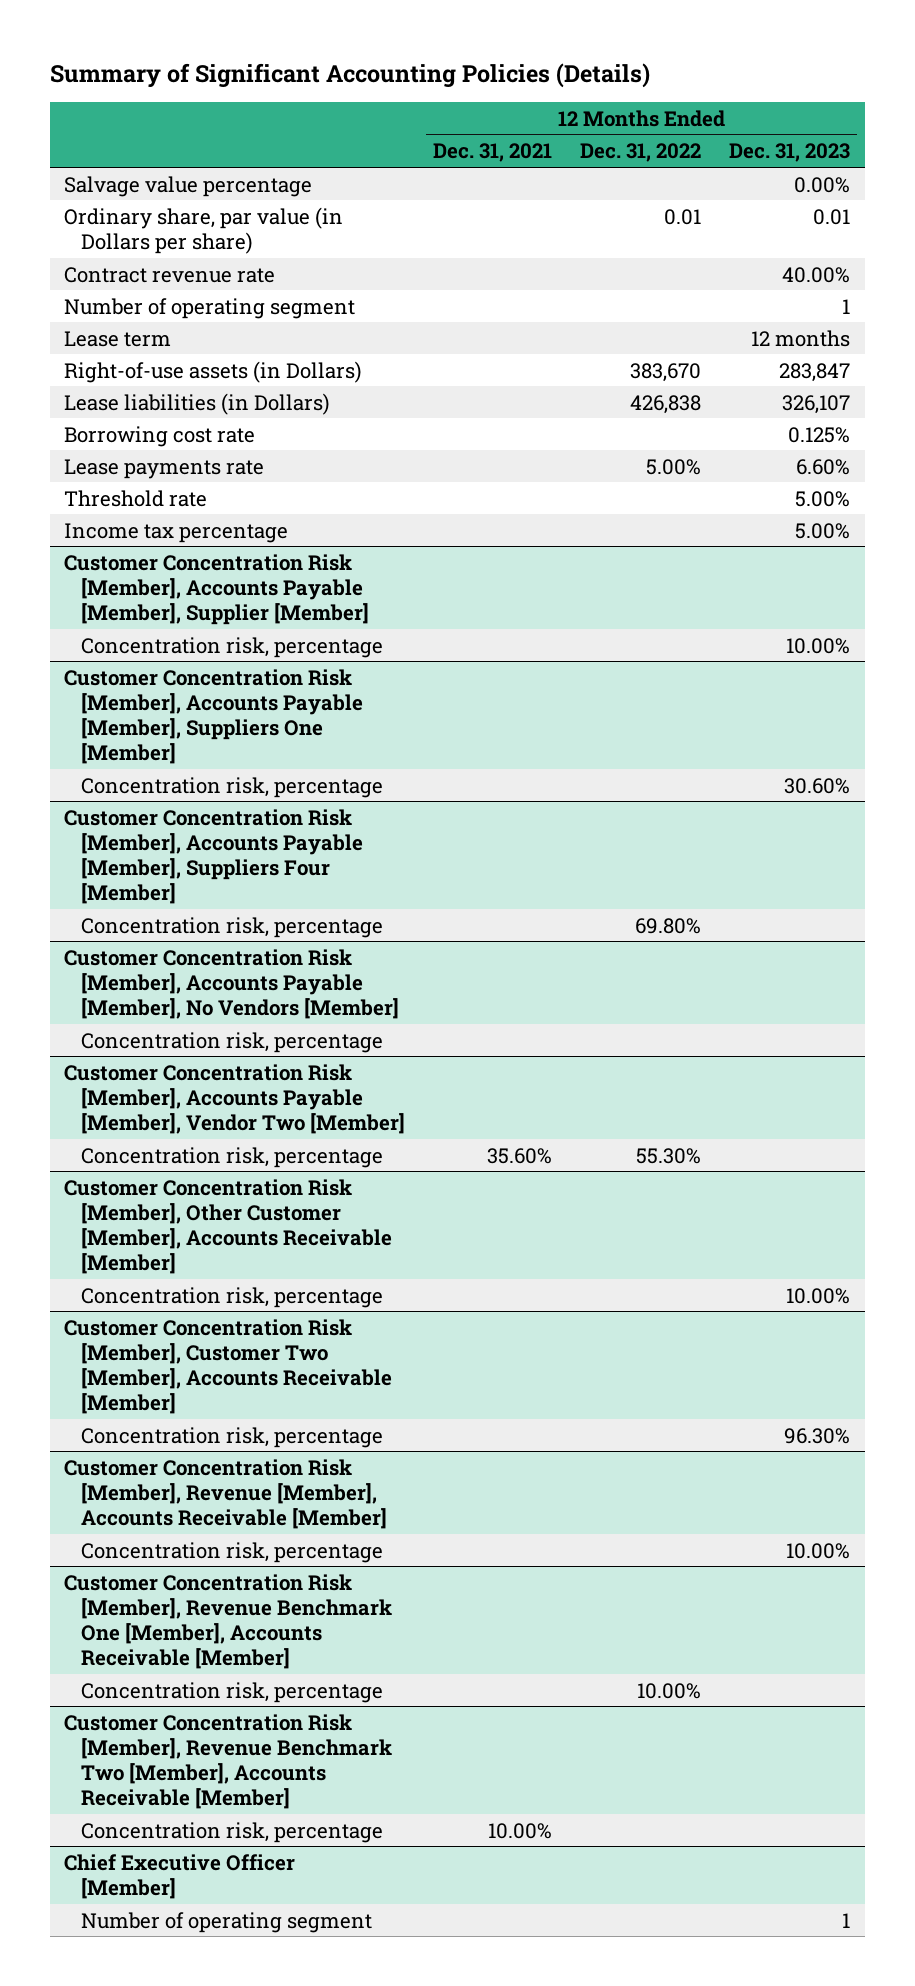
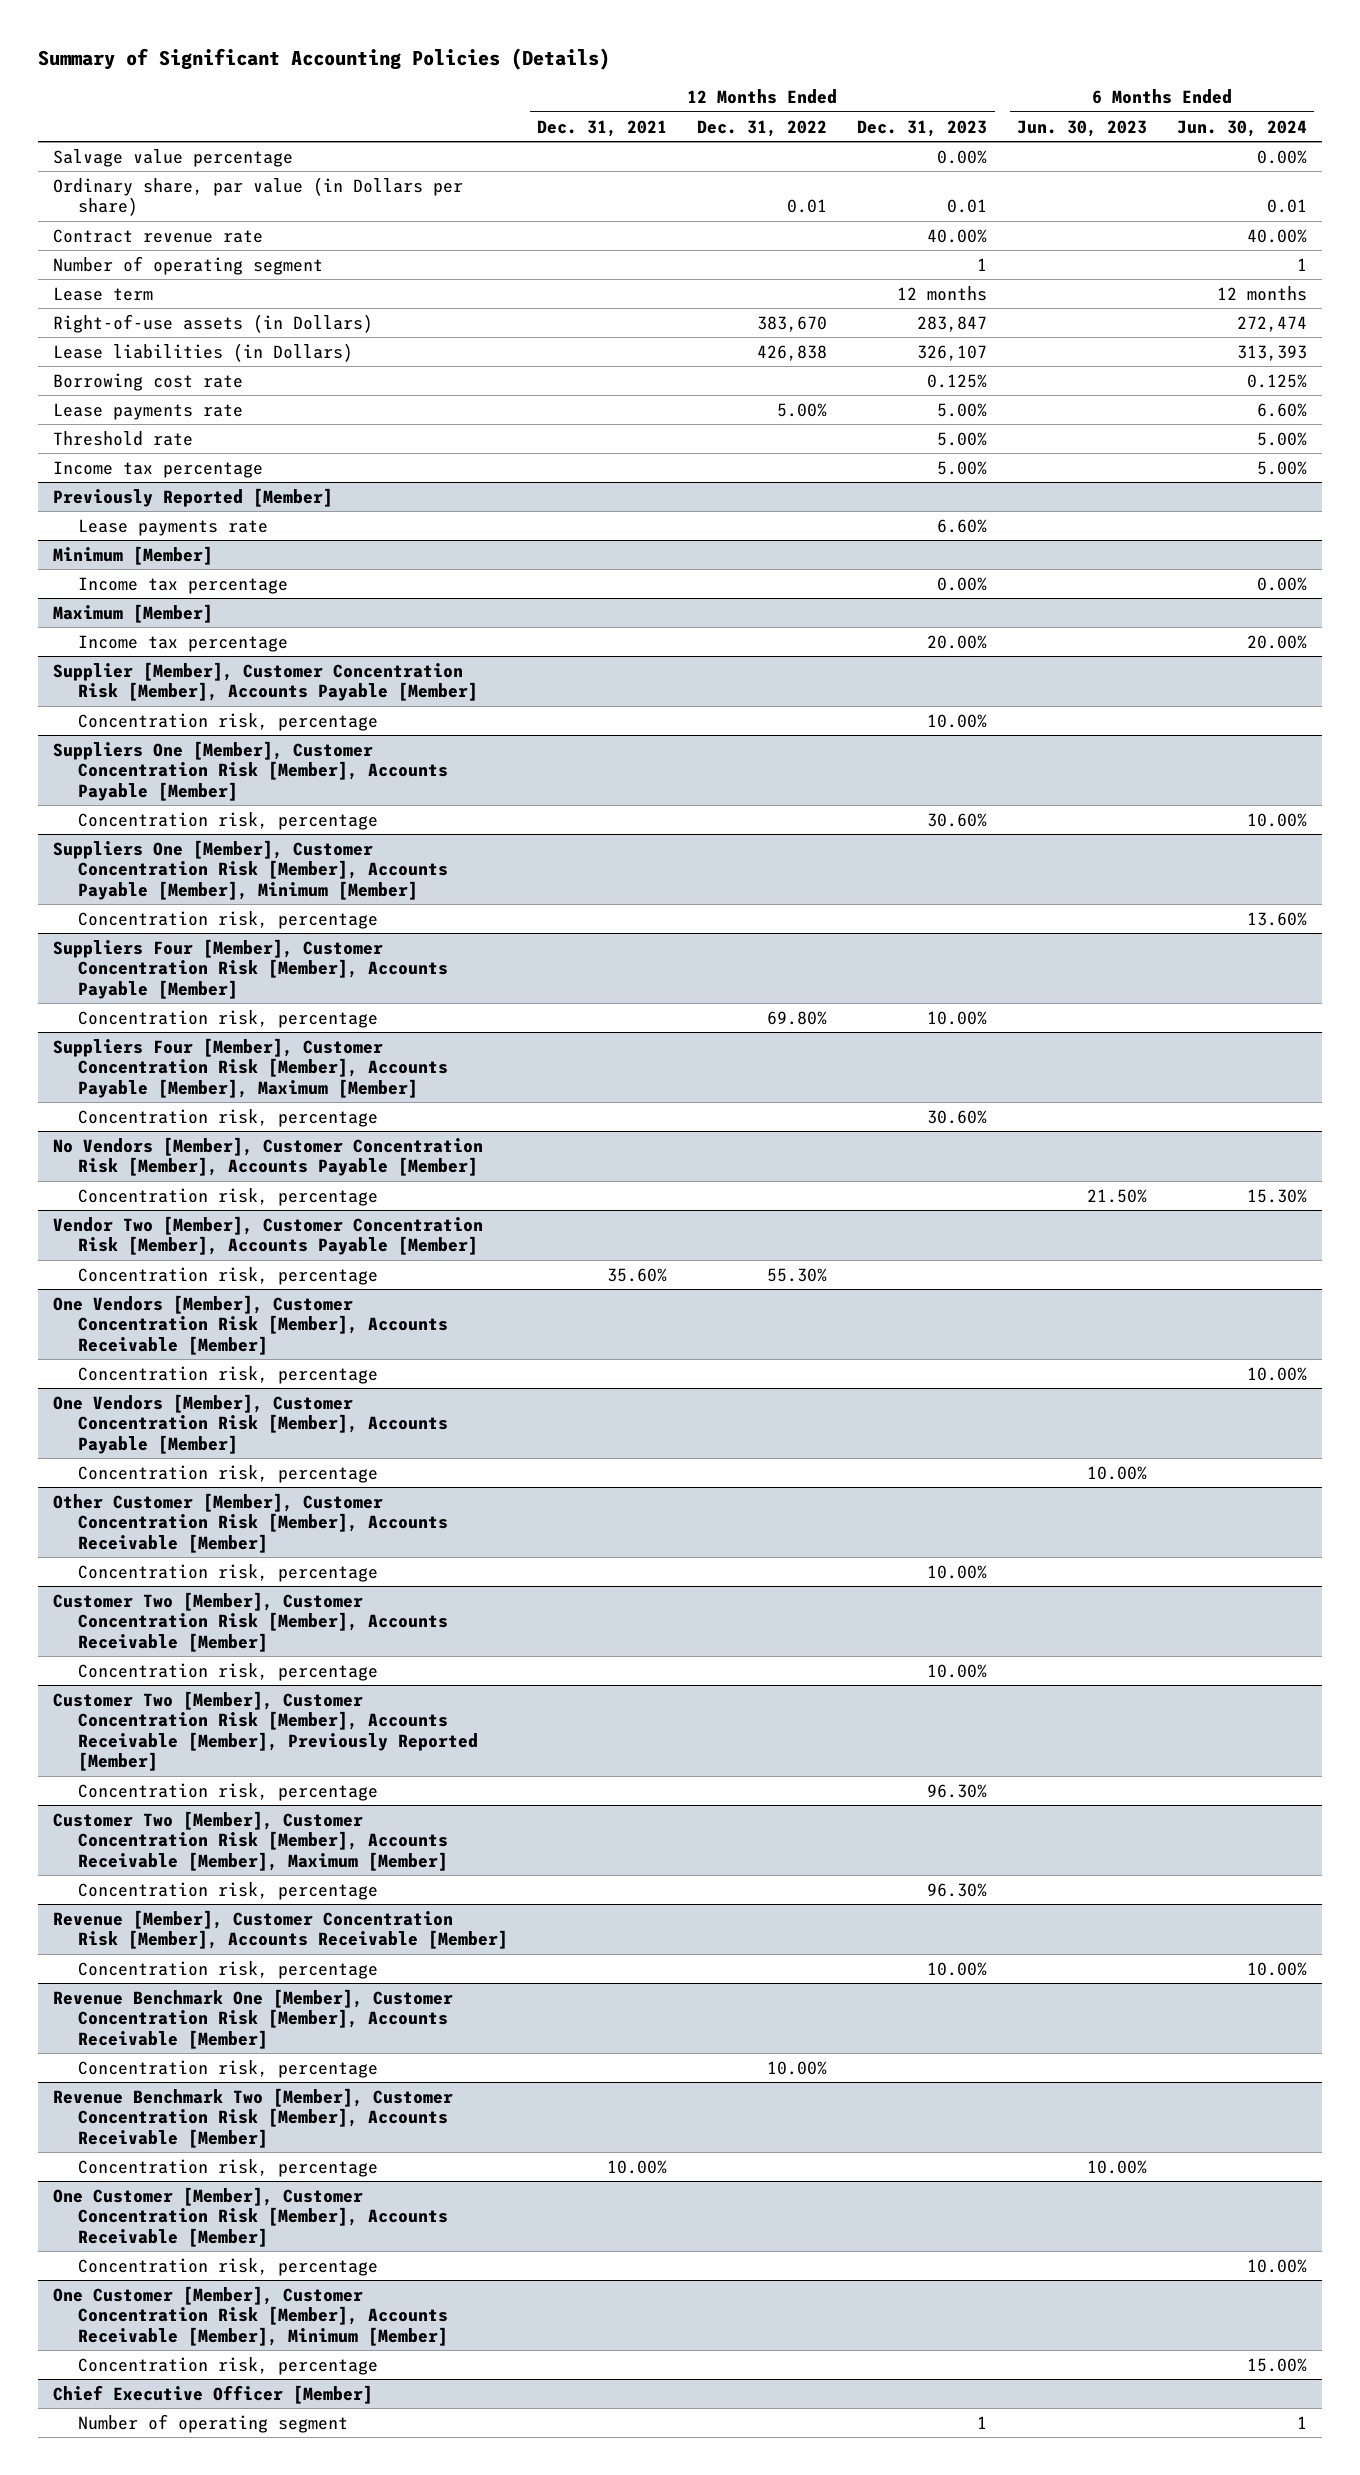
- | 12 Months Ended Dec. 31, 2021 | 12 Months Ended Dec. 31, 2022 | 12 Months Ended Dec. 31, 2023
+ | 12 Months Ended Dec. 31, 2021 | 12 Months Ended Dec. 31, 2022 | 12 Months Ended Dec. 31, 2023 | 6 Months Ended Jun. 30, 2023 | 6 Months Ended Jun. 30, 2024
- Lease payments rate | | 5.00% | 6.60%
+ Lease payments rate | | 5.00% | 5.00% | | 6.60%
- Customer Concentration Risk [Member], Accounts Payable [Member], Supplier [Member]
+ Previously Reported [Member]
+ Lease payments rate | | | 6.60% | |
+ Minimum [Member]
+ Income tax percentage | | | 0.00% | | 0.00%
+ Maximum [Member]
+ Income tax percentage | | | 20.00% | | 20.00%
+ Supplier [Member], Customer Concentration Risk [Member], Accounts Payable [Member]
- Customer Concentration Risk [Member], Accounts Payable [Member], Suppliers One [Member]
+ Suppliers One [Member], Customer Concentration Risk [Member], Accounts Payable [Member]
- Customer Concentration Risk [Member], Accounts Payable [Member], Suppliers Four [Member]
- Concentration risk, percentage | | 69.80% |
- Customer Concentration Risk [Member], Accounts Payable [Member], No Vendors [Member]
+ Suppliers One [Member], Customer Concentration Risk [Member], Accounts Payable [Member], Minimum [Member]
- Customer Concentration Risk [Member], Accounts Payable [Member], Vendor Two [Member]
+ Suppliers Four [Member], Customer Concentration Risk [Member], Accounts Payable [Member]
+ Concentration risk, percentage | | 69.80% | 10.00% | |
+ Suppliers Four [Member], Customer Concentration Risk [Member], Accounts Payable [Member], Maximum [Member]
+ Concentration risk, percentage | | | 30.60% | |
+ No Vendors [Member], Customer Concentration Risk [Member], Accounts Payable [Member]
+ Concentration risk, percentage | | | | 21.50% | 15.30%
+ Vendor Two [Member], Customer Concentration Risk [Member], Accounts Payable [Member]
- Customer Concentration Risk [Member], Other Customer [Member], Accounts Receivable [Member]
+ One Vendors [Member], Customer Concentration Risk [Member], Accounts Receivable [Member]
+ Concentration risk, percentage | | | | | 10.00%
+ One Vendors [Member], Customer Concentration Risk [Member], Accounts Payable [Member]
+ Concentration risk, percentage | | | | 10.00% |
+ Other Customer [Member], Customer Concentration Risk [Member], Accounts Receivable [Member]
- Customer Concentration Risk [Member], Customer Two [Member], Accounts Receivable [Member]
+ Customer Two [Member], Customer Concentration Risk [Member], Accounts Receivable [Member]
+ Concentration risk, percentage | | | 10.00% | |
+ Customer Two [Member], Customer Concentration Risk [Member], Accounts Receivable [Member], Previously Reported [Member]
- Customer Concentration Risk [Member], Revenue [Member], Accounts Receivable [Member]
+ Customer Two [Member], Customer Concentration Risk [Member], Accounts Receivable [Member], Maximum [Member]
+ Concentration risk, percentage | | | 96.30% | |
+ Revenue [Member], Customer Concentration Risk [Member], Accounts Receivable [Member]
- Customer Concentration Risk [Member], Revenue Benchmark One [Member], Accounts Receivable [Member]
+ Revenue Benchmark One [Member], Customer Concentration Risk [Member], Accounts Receivable [Member]
- Customer Concentration Risk [Member], Revenue Benchmark Two [Member], Accounts Receivable [Member]
+ Revenue Benchmark Two [Member], Customer Concentration Risk [Member], Accounts Receivable [Member]
+ One Customer [Member], Customer Concentration Risk [Member], Accounts Receivable [Member]
+ Concentration risk, percentage | | | | | 10.00%
+ One Customer [Member], Customer Concentration Risk [Member], Accounts Receivable [Member], Minimum [Member]
+ Concentration risk, percentage | | | | | 15.00%

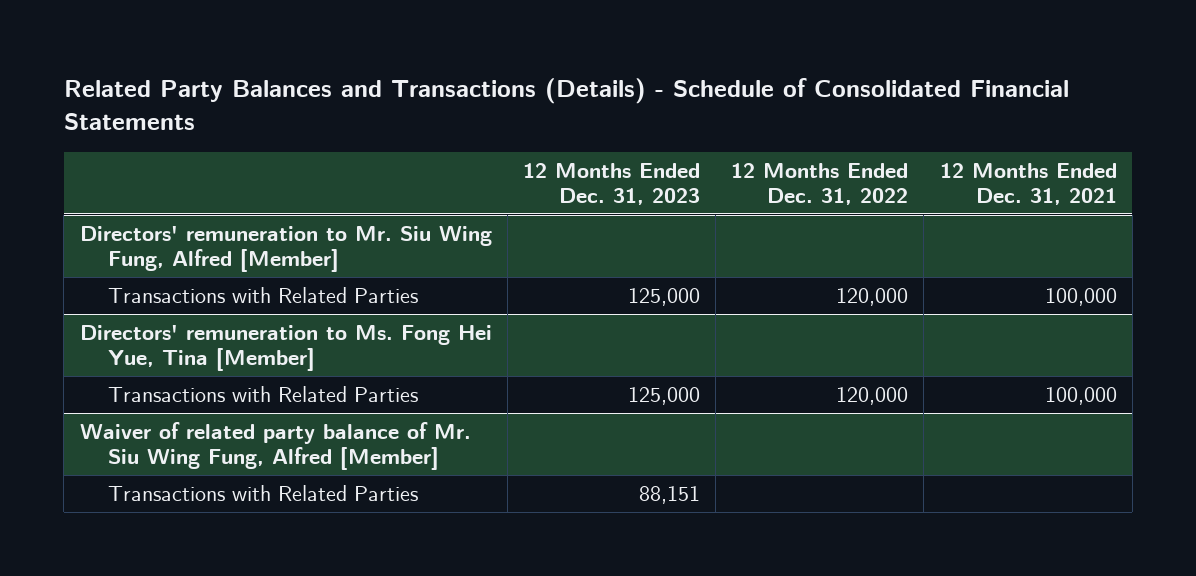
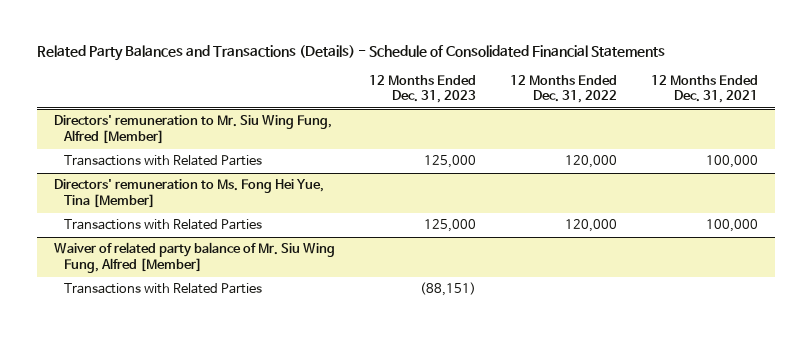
@ Waiver of related party balance of Mr. Siu Wing Fung, Alfred [Member]
- Transactions with Related Parties | 88,151 | |
+ Transactions with Related Parties | (88,151) | |

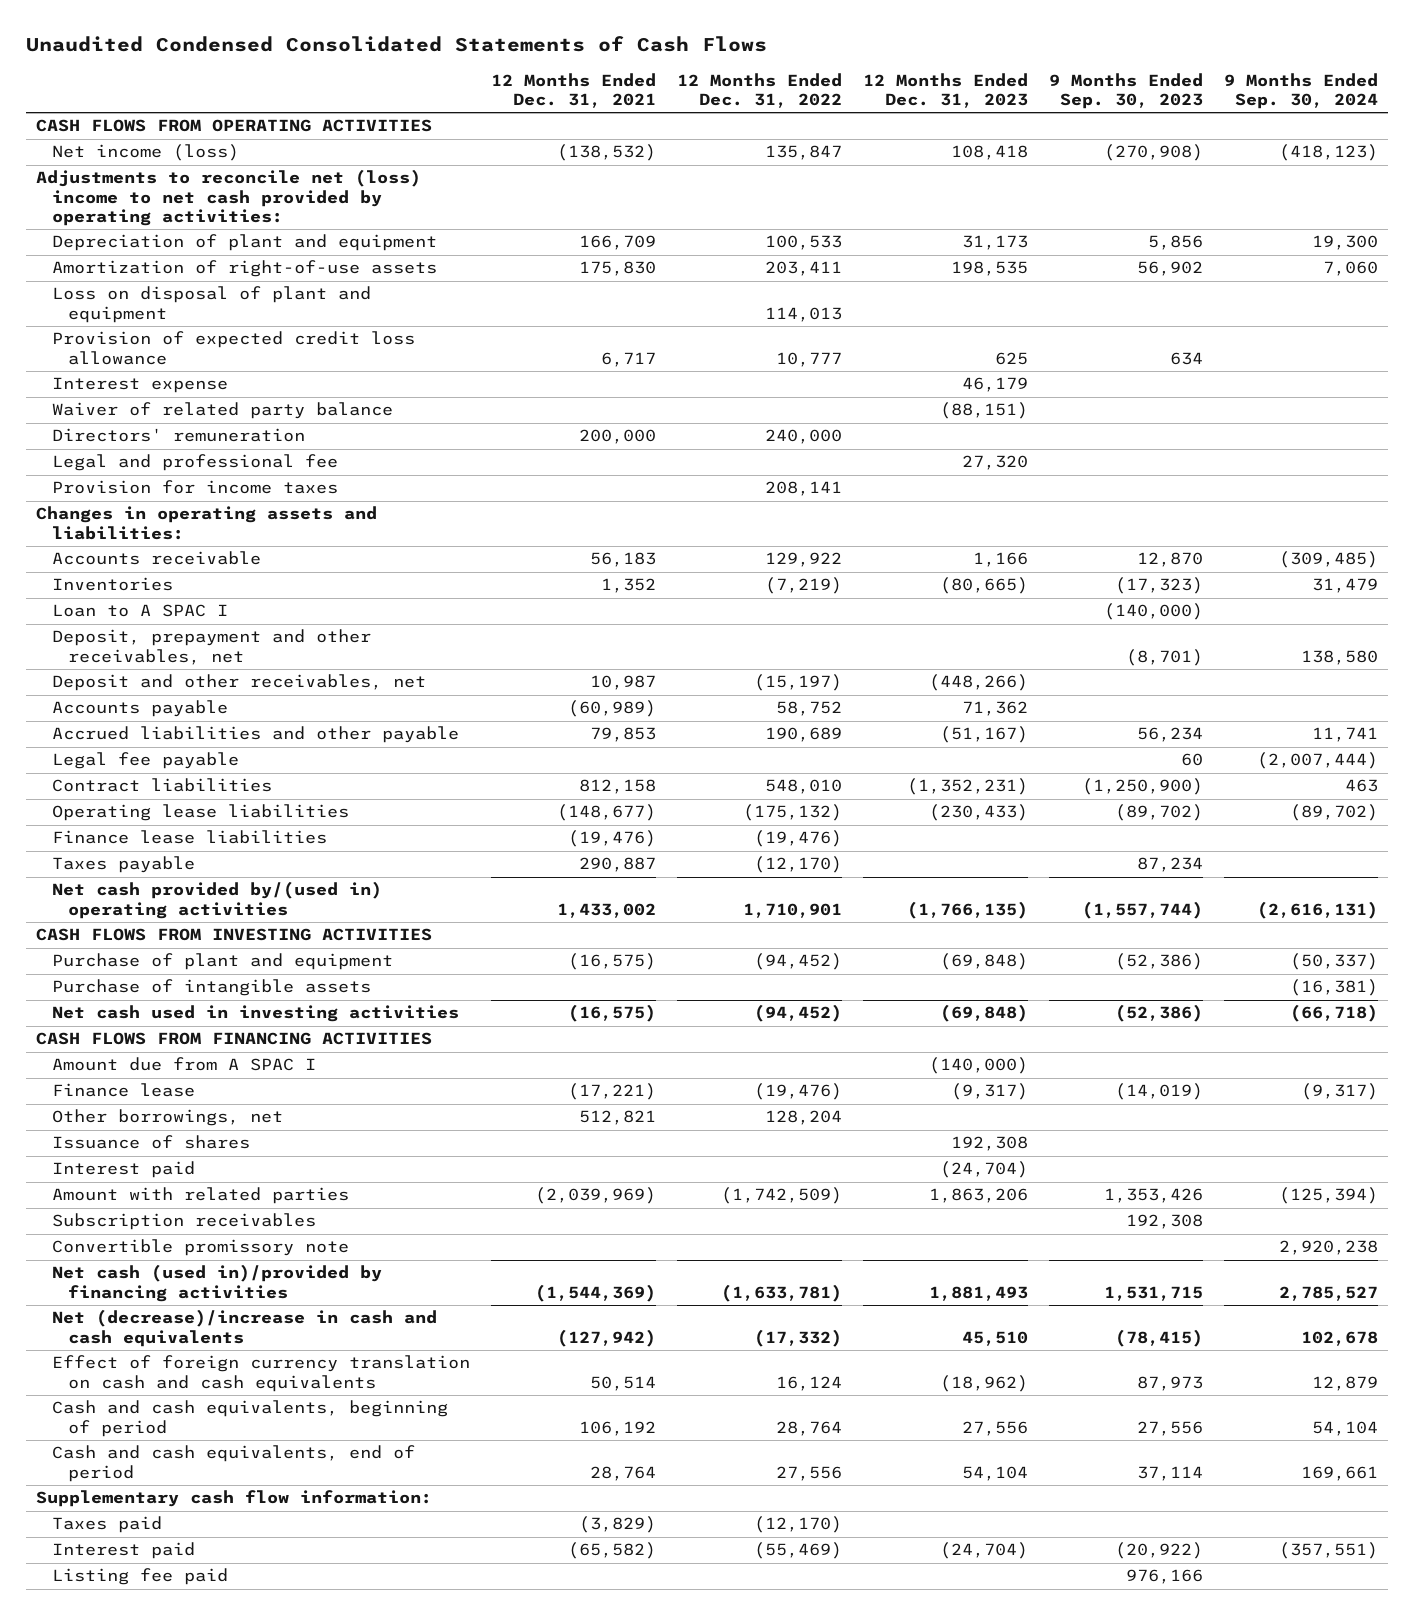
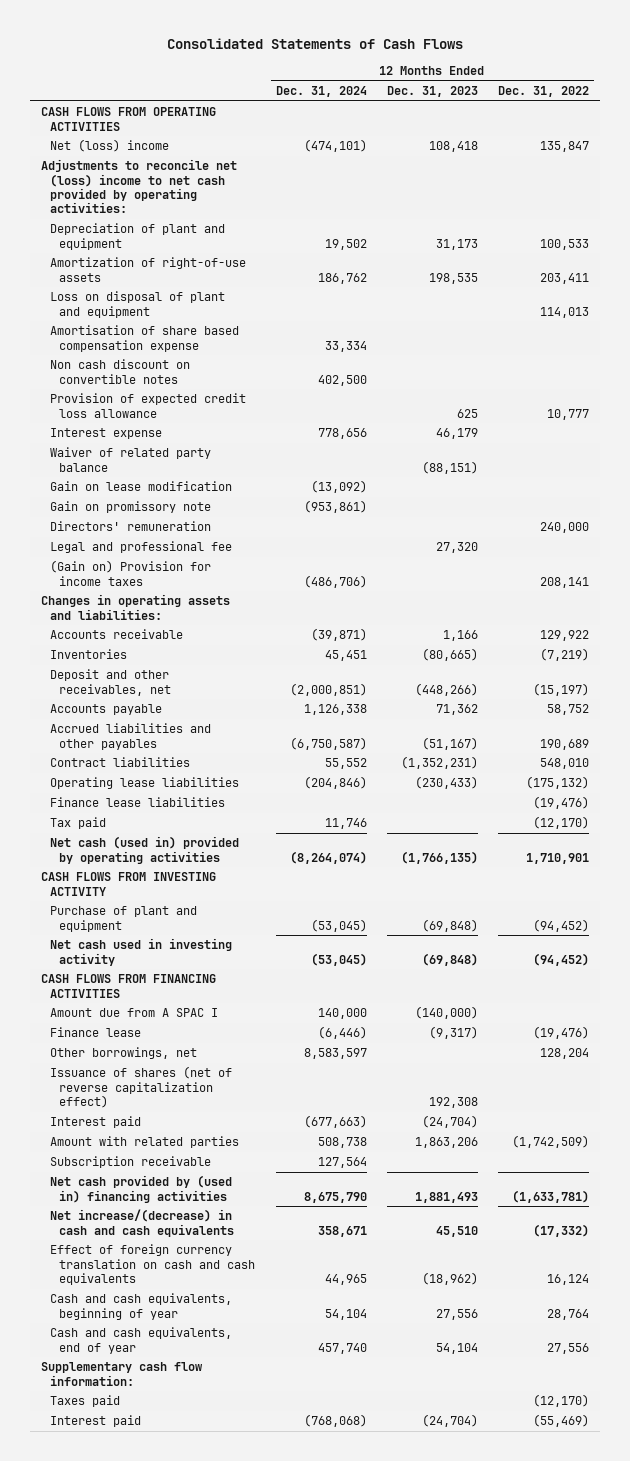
- Unaudited Condensed Consolidated Statements of Cash Flows
+ Consolidated Statements of Cash Flows
- | 12 Months Ended Dec. 31, 2021 | 12 Months Ended Dec. 31, 2022 | 12 Months Ended Dec. 31, 2023 | 9 Months Ended Sep. 30, 2023 | 9 Months Ended Sep. 30, 2024
+ | 12 Months Ended Dec. 31, 2024 | 12 Months Ended Dec. 31, 2023 | 12 Months Ended Dec. 31, 2022
- Net income (loss) | (138,532) | 135,847 | 108,418 | (270,908) | (418,123)
+ Net (loss) income | (474,101) | 108,418 | 135,847
+ Amortisation of share based compensation expense | 33,334 | |
+ Non cash discount on convertible notes | 402,500 | |
+ Gain on lease modification | (13,092) | |
+ Gain on promissory note | (953,861) | |
- Provision for income taxes | | 208,141 | | |
+ (Gain on) Provision for income taxes | (486,706) | | 208,141
- Loan to A SPAC I | | | | (140,000) |
- Deposit, prepayment and other receivables, net | | | | (8,701) | 138,580
- Accrued liabilities and other payable | 79,853 | 190,689 | (51,167) | 56,234 | 11,741
- Legal fee payable | | | | 60 | (2,007,444)
+ Accrued liabilities and other payables | (6,750,587) | (51,167) | 190,689
- Taxes payable | 290,887 | (12,170) | | 87,234 |
- Net cash provided by/(used in) operating activities | 1,433,002 | 1,710,901 | (1,766,135) | (1,557,744) | (2,616,131)
- CASH FLOWS FROM INVESTING ACTIVITIES
+ Tax paid | 11,746 | | (12,170)
+ Net cash (used in) provided by operating activities | (8,264,074) | (1,766,135) | 1,710,901
+ CASH FLOWS FROM INVESTING ACTIVITY
- Purchase of intangible assets | | | | | (16,381)
- Net cash used in investing activities | (16,575) | (94,452) | (69,848) | (52,386) | (66,718)
+ Net cash used in investing activity | (53,045) | (69,848) | (94,452)
- Issuance of shares | | | 192,308 | |
+ Issuance of shares (net of reverse capitalization effect) | | 192,308 |
- Subscription receivables | | | | 192,308 |
- Convertible promissory note | | | | | 2,920,238
- Net cash (used in)/provided by financing activities | (1,544,369) | (1,633,781) | 1,881,493 | 1,531,715 | 2,785,527
- Net (decrease)/increase in cash and cash equivalents | (127,942) | (17,332) | 45,510 | (78,415) | 102,678
+ Subscription receivable | 127,564 | |
+ Net cash provided by (used in) financing activities | 8,675,790 | 1,881,493 | (1,633,781)
+ Net increase/(decrease) in cash and cash equivalents | 358,671 | 45,510 | (17,332)
- Cash and cash equivalents, beginning of period | 106,192 | 28,764 | 27,556 | 27,556 | 54,104
- Cash and cash equivalents, end of period | 28,764 | 27,556 | 54,104 | 37,114 | 169,661
+ Cash and cash equivalents, beginning of year | 54,104 | 27,556 | 28,764
+ Cash and cash equivalents, end of year | 457,740 | 54,104 | 27,556
- Listing fee paid | | | | 976,166 |

